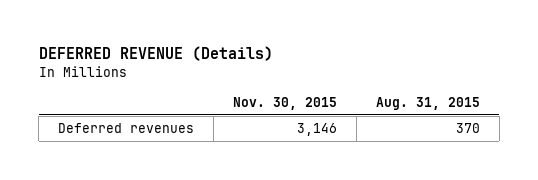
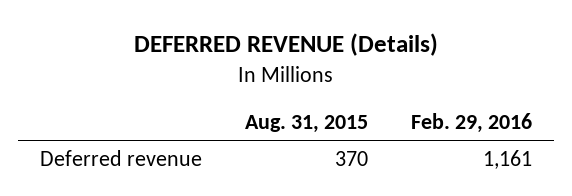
- | Nov. 30, 2015 | Aug. 31, 2015
+ | Aug. 31, 2015 | Feb. 29, 2016
- Deferred revenues | 3,146 | 370
+ Deferred revenue | 370 | 1,161

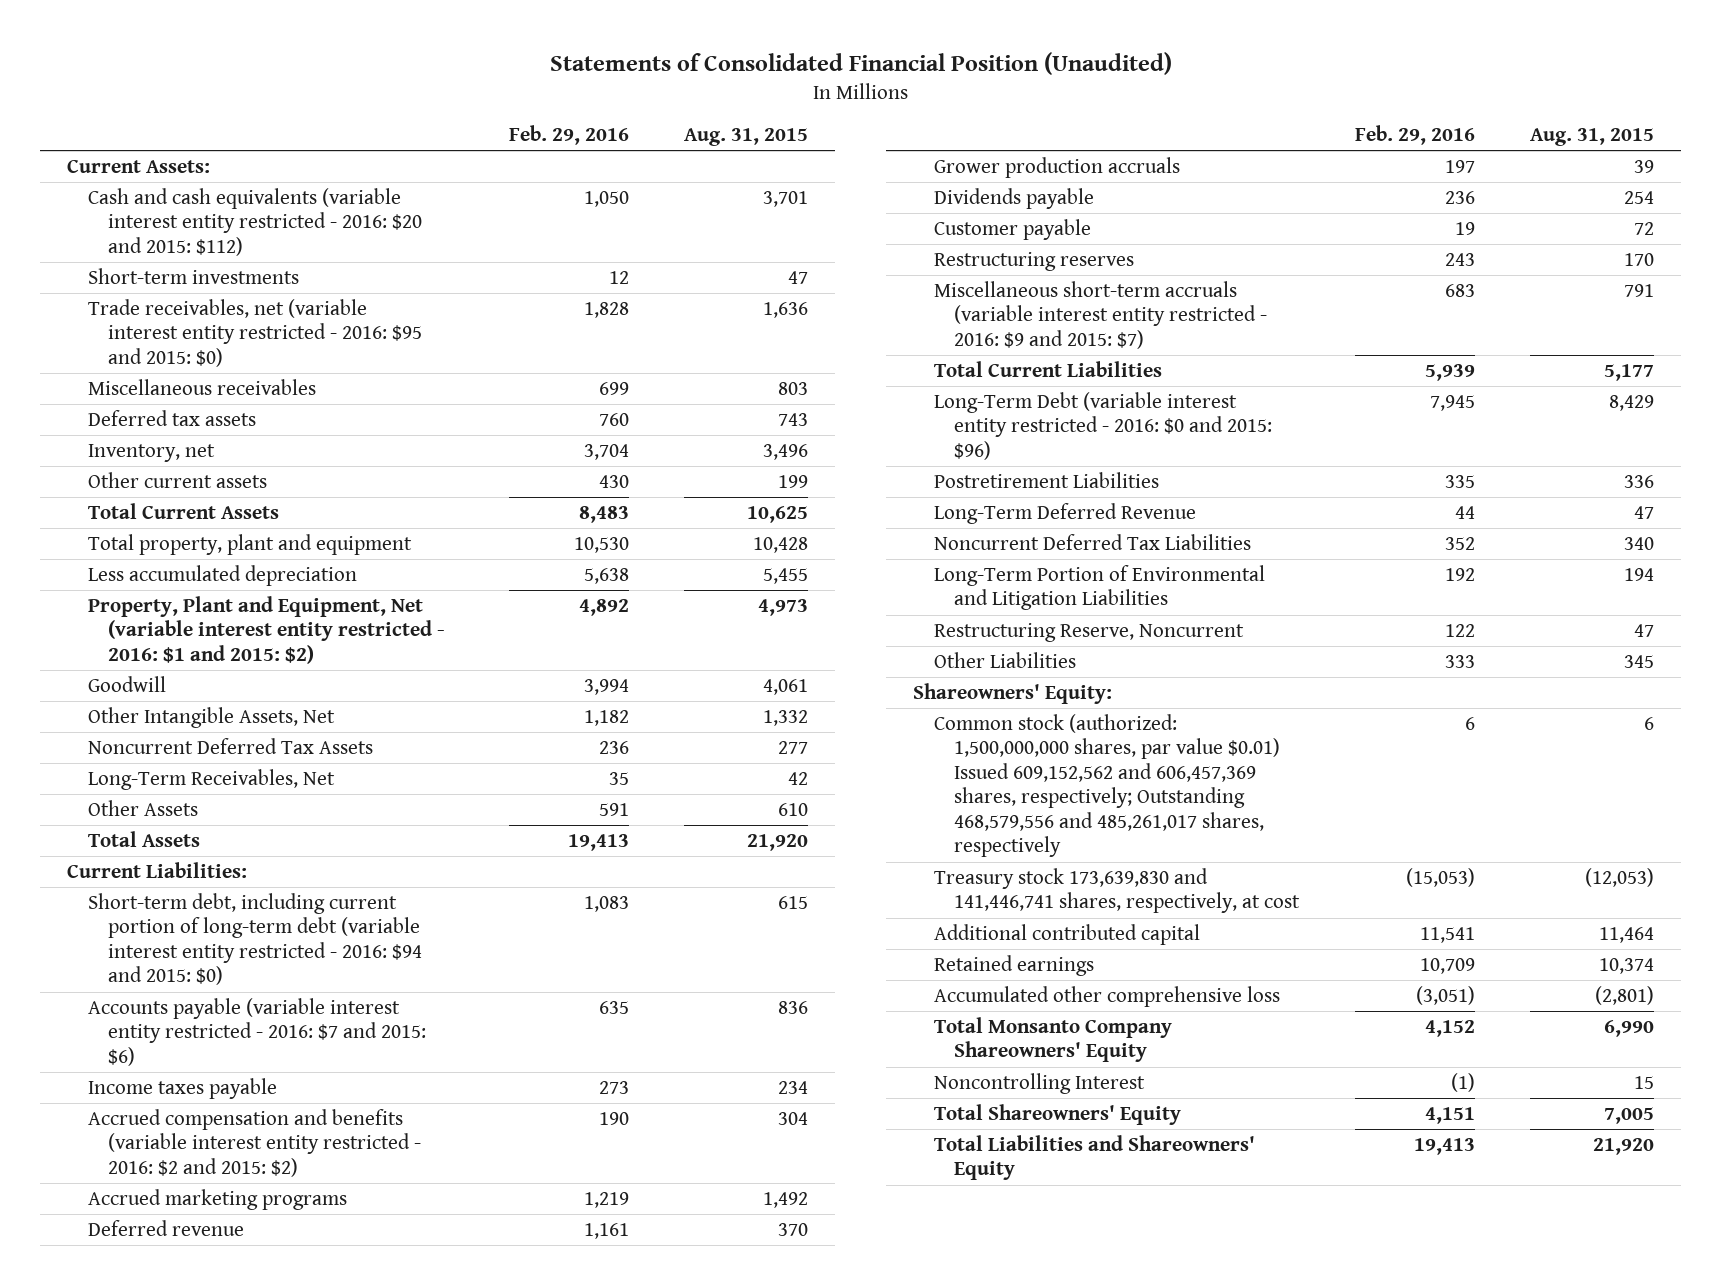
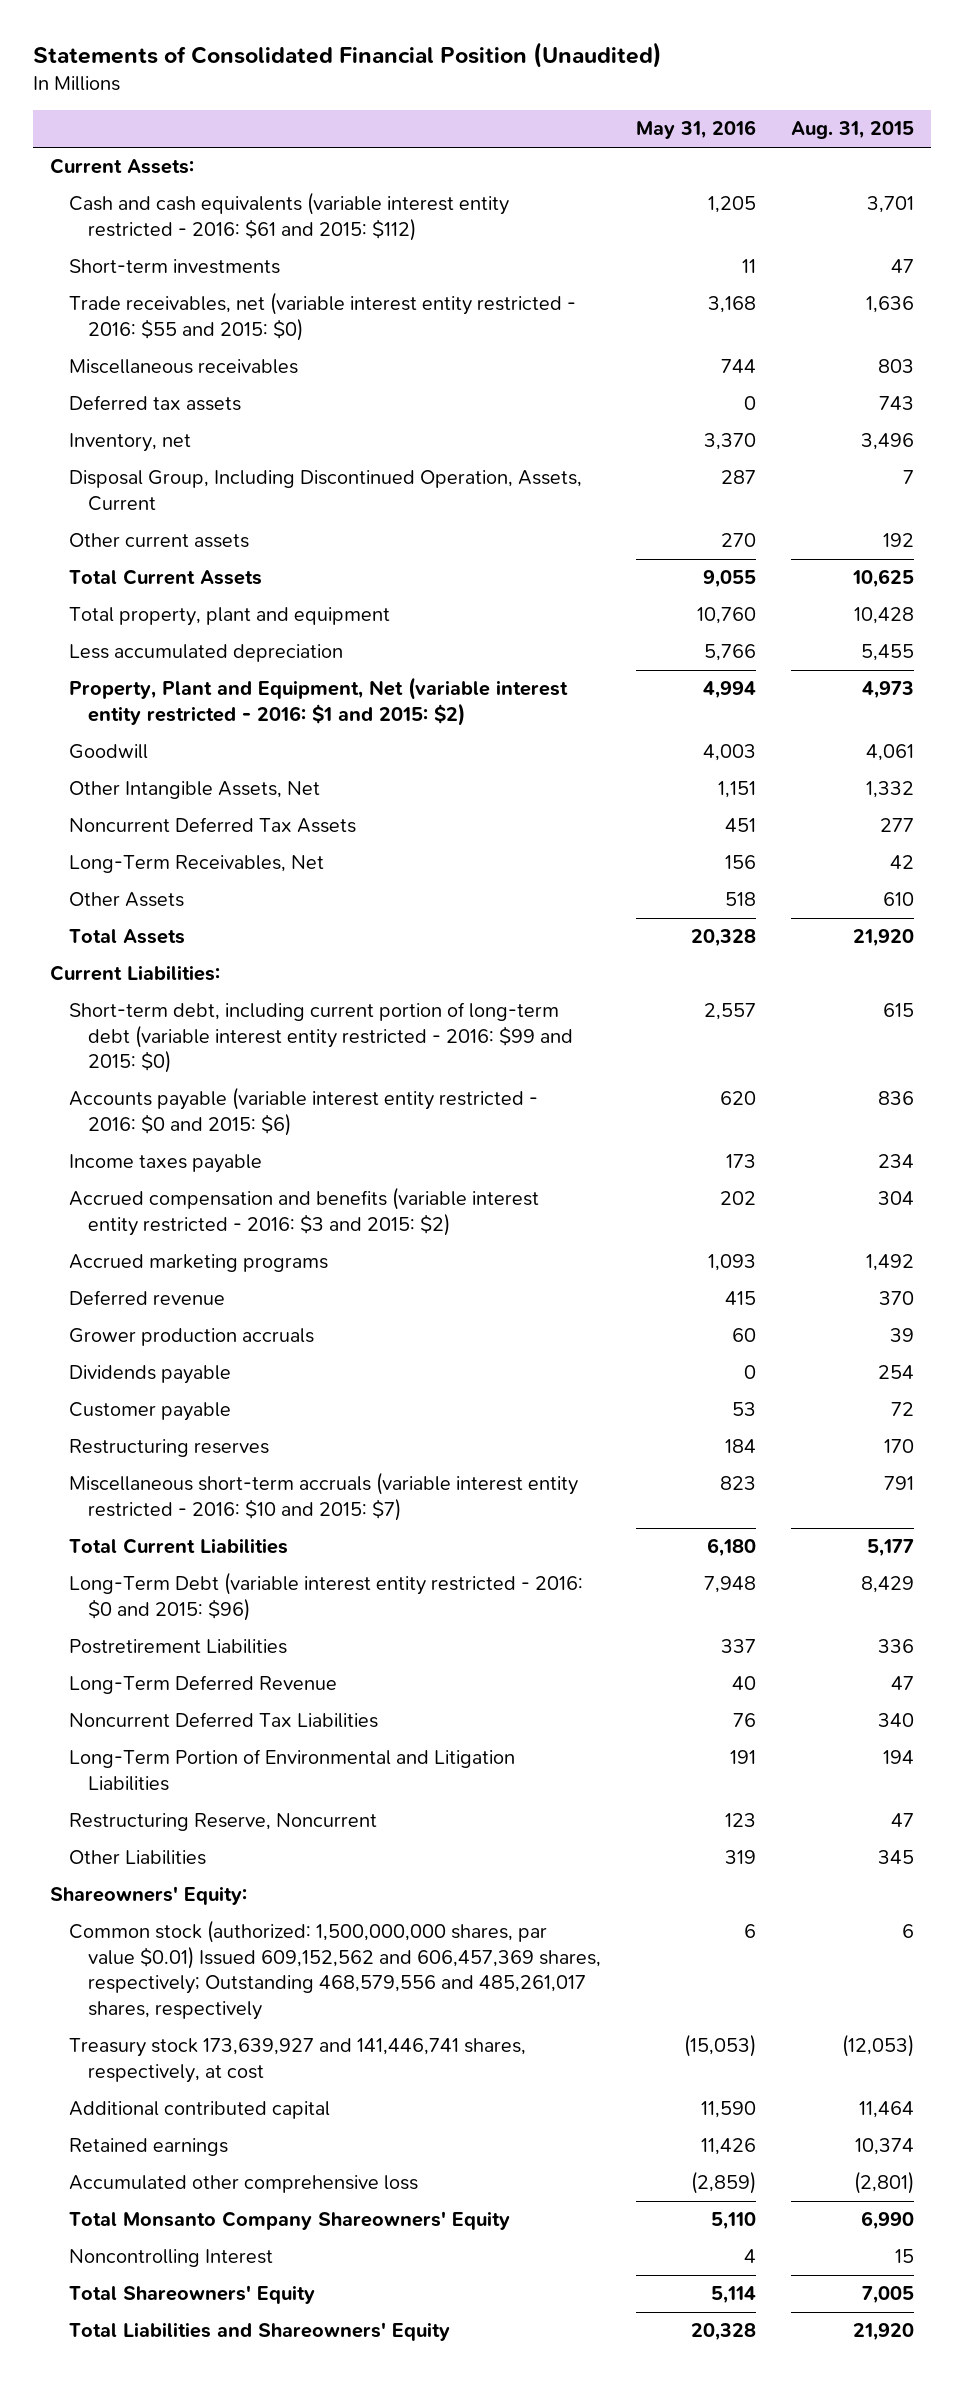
- | Feb. 29, 2016 | Aug. 31, 2015
+ | May 31, 2016 | Aug. 31, 2015
- Cash and cash equivalents (variable interest entity restricted - 2016: $20 and 2015: $112) | 1,050 | 3,701
+ Cash and cash equivalents (variable interest entity restricted - 2016: $61 and 2015: $112) | 1,205 | 3,701
- Trade receivables, net (variable interest entity restricted - 2016: $95 and 2015: $0) | 1,828 | 1,636
+ Trade receivables, net (variable interest entity restricted - 2016: $55 and 2015: $0) | 3,168 | 1,636
- Other current assets | 430 | 199
+ Disposal Group, Including Discontinued Operation, Assets, Current | 287 | 7
+ Other current assets | 270 | 192
- Short-term debt, including current portion of long-term debt (variable interest entity restricted - 2016: $94 and 2015: $0) | 1,083 | 615
- Accounts payable (variable interest entity restricted - 2016: $7 and 2015: $6) | 635 | 836
+ Short-term debt, including current portion of long-term debt (variable interest entity restricted - 2016: $99 and 2015: $0) | 2,557 | 615
+ Accounts payable (variable interest entity restricted - 2016: $0 and 2015: $6) | 620 | 836
- Accrued compensation and benefits (variable interest entity restricted - 2016: $2 and 2015: $2) | 190 | 304
+ Accrued compensation and benefits (variable interest entity restricted - 2016: $3 and 2015: $2) | 202 | 304
- Miscellaneous short-term accruals (variable interest entity restricted - 2016: $9 and 2015: $7) | 683 | 791
+ Miscellaneous short-term accruals (variable interest entity restricted - 2016: $10 and 2015: $7) | 823 | 791
- Treasury stock 173,639,830 and 141,446,741 shares, respectively, at cost | (15,053) | (12,053)
+ Treasury stock 173,639,927 and 141,446,741 shares, respectively, at cost | (15,053) | (12,053)

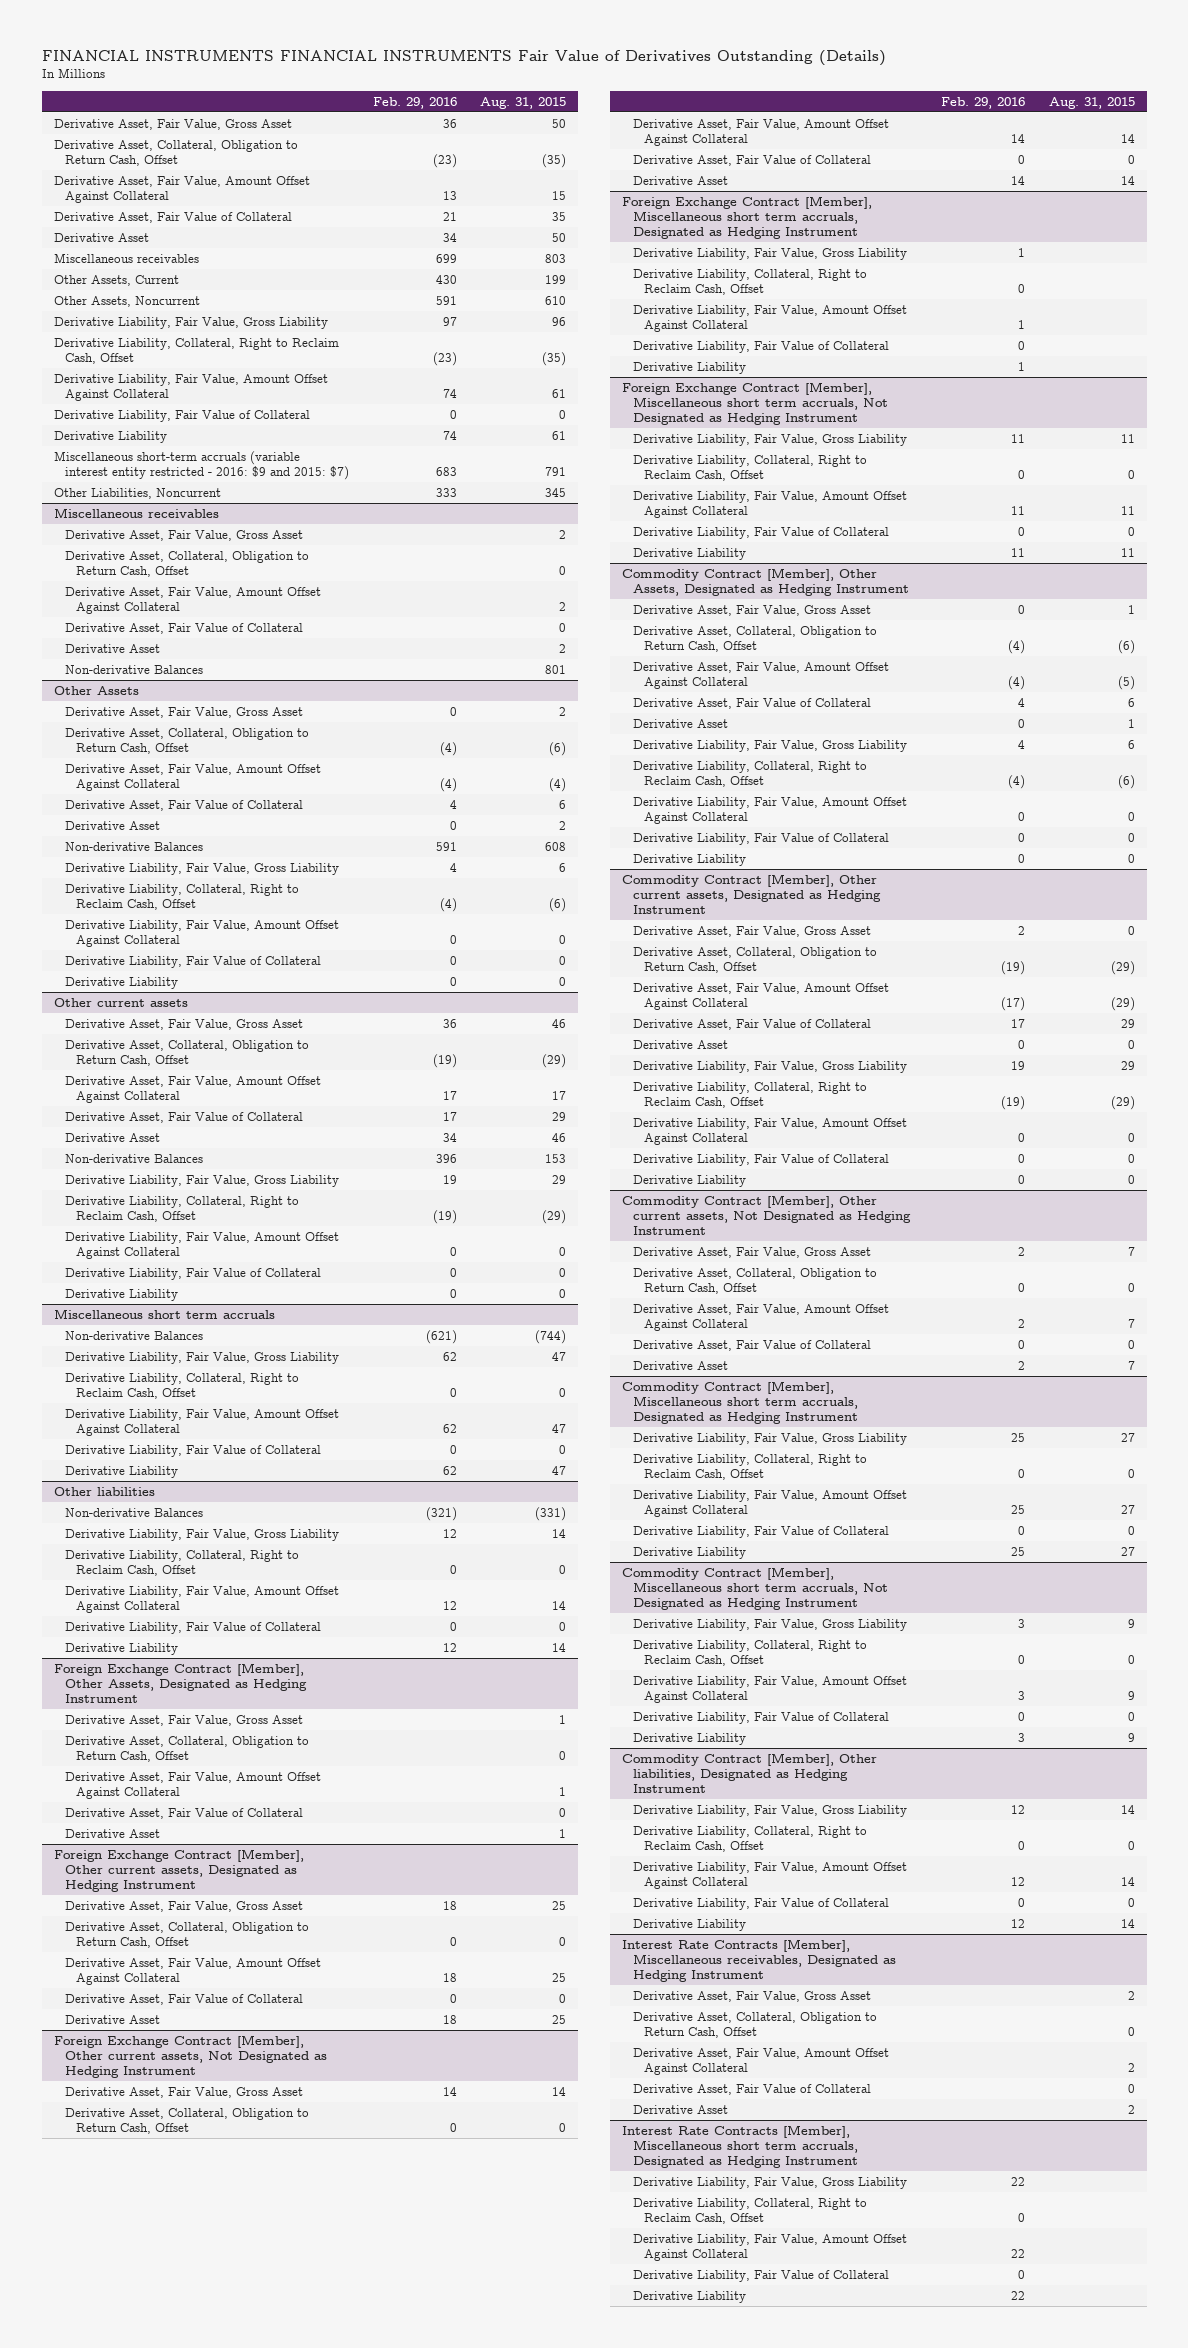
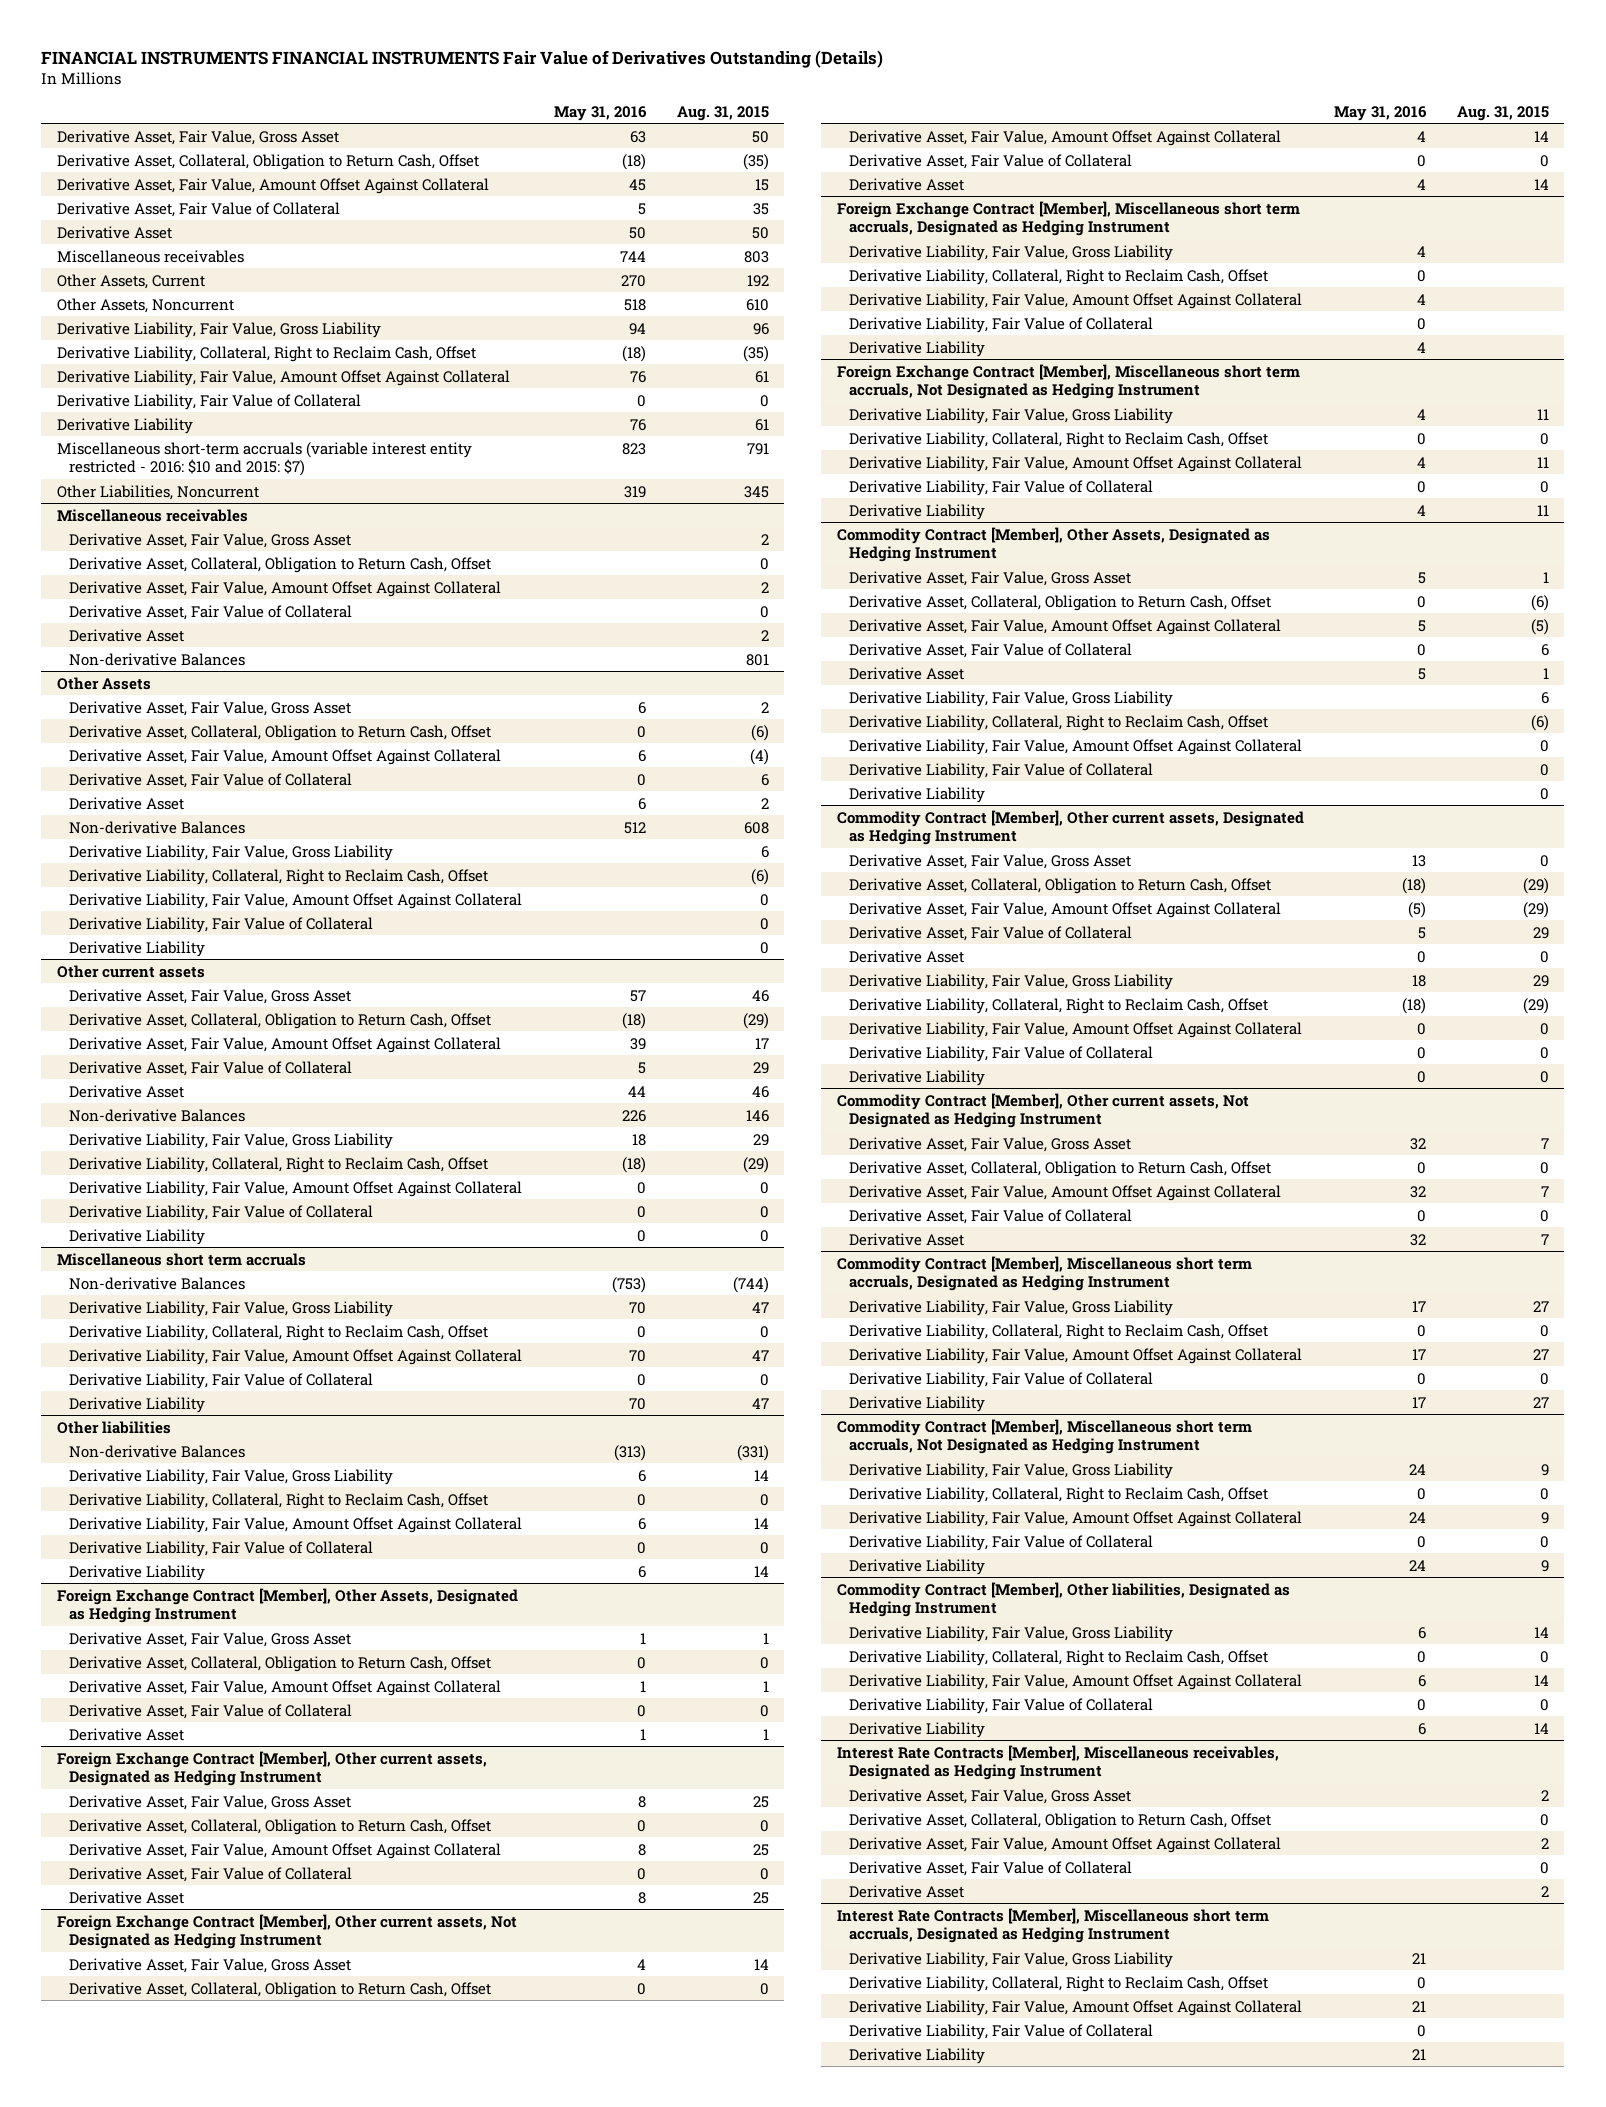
- | Feb. 29, 2016 | Aug. 31, 2015
+ | May 31, 2016 | Aug. 31, 2015
- Other Assets, Current | 430 | 199
+ Other Assets, Current | 270 | 192
- Miscellaneous short-term accruals (variable interest entity restricted - 2016: $9 and 2015: $7) | 683 | 791
+ Miscellaneous short-term accruals (variable interest entity restricted - 2016: $10 and 2015: $7) | 823 | 791
@ Other current assets
- Non-derivative Balances | 396 | 153
+ Non-derivative Balances | 226 | 146

